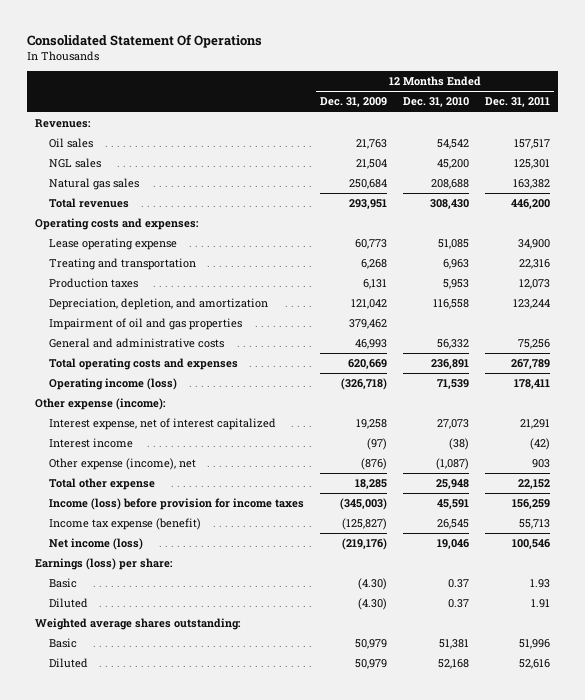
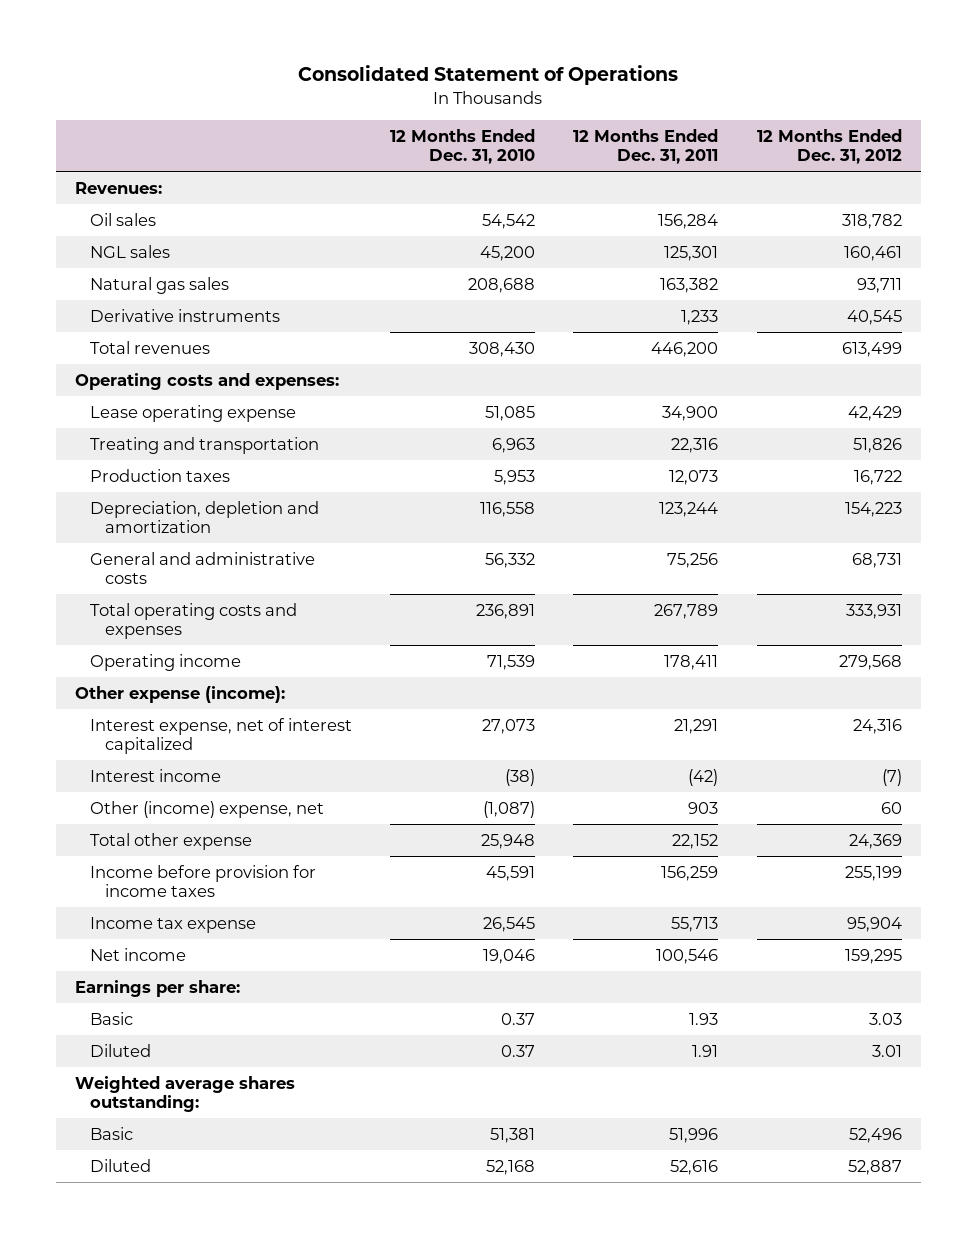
- Consolidated Statement Of Operations
+ Consolidated Statement of Operations
- | 12 Months Ended Dec. 31, 2009 | 12 Months Ended Dec. 31, 2010 | 12 Months Ended Dec. 31, 2011
+ | 12 Months Ended Dec. 31, 2010 | 12 Months Ended Dec. 31, 2011 | 12 Months Ended Dec. 31, 2012
- Oil sales | 21,763 | 54,542 | 157,517
+ Oil sales | 54,542 | 156,284 | 318,782
+ Derivative instruments | | 1,233 | 40,545
- Depreciation, depletion, and amortization | 121,042 | 116,558 | 123,244
- Impairment of oil and gas properties | 379,462 | |
+ Depreciation, depletion and amortization | 116,558 | 123,244 | 154,223
- Operating income (loss) | (326,718) | 71,539 | 178,411
+ Operating income | 71,539 | 178,411 | 279,568
- Other expense (income), net | (876) | (1,087) | 903
+ Other (income) expense, net | (1,087) | 903 | 60
- Income (loss) before provision for income taxes | (345,003) | 45,591 | 156,259
- Income tax expense (benefit) | (125,827) | 26,545 | 55,713
- Net income (loss) | (219,176) | 19,046 | 100,546
- Earnings (loss) per share:
+ Income before provision for income taxes | 45,591 | 156,259 | 255,199
+ Income tax expense | 26,545 | 55,713 | 95,904
+ Net income | 19,046 | 100,546 | 159,295
+ Earnings per share:

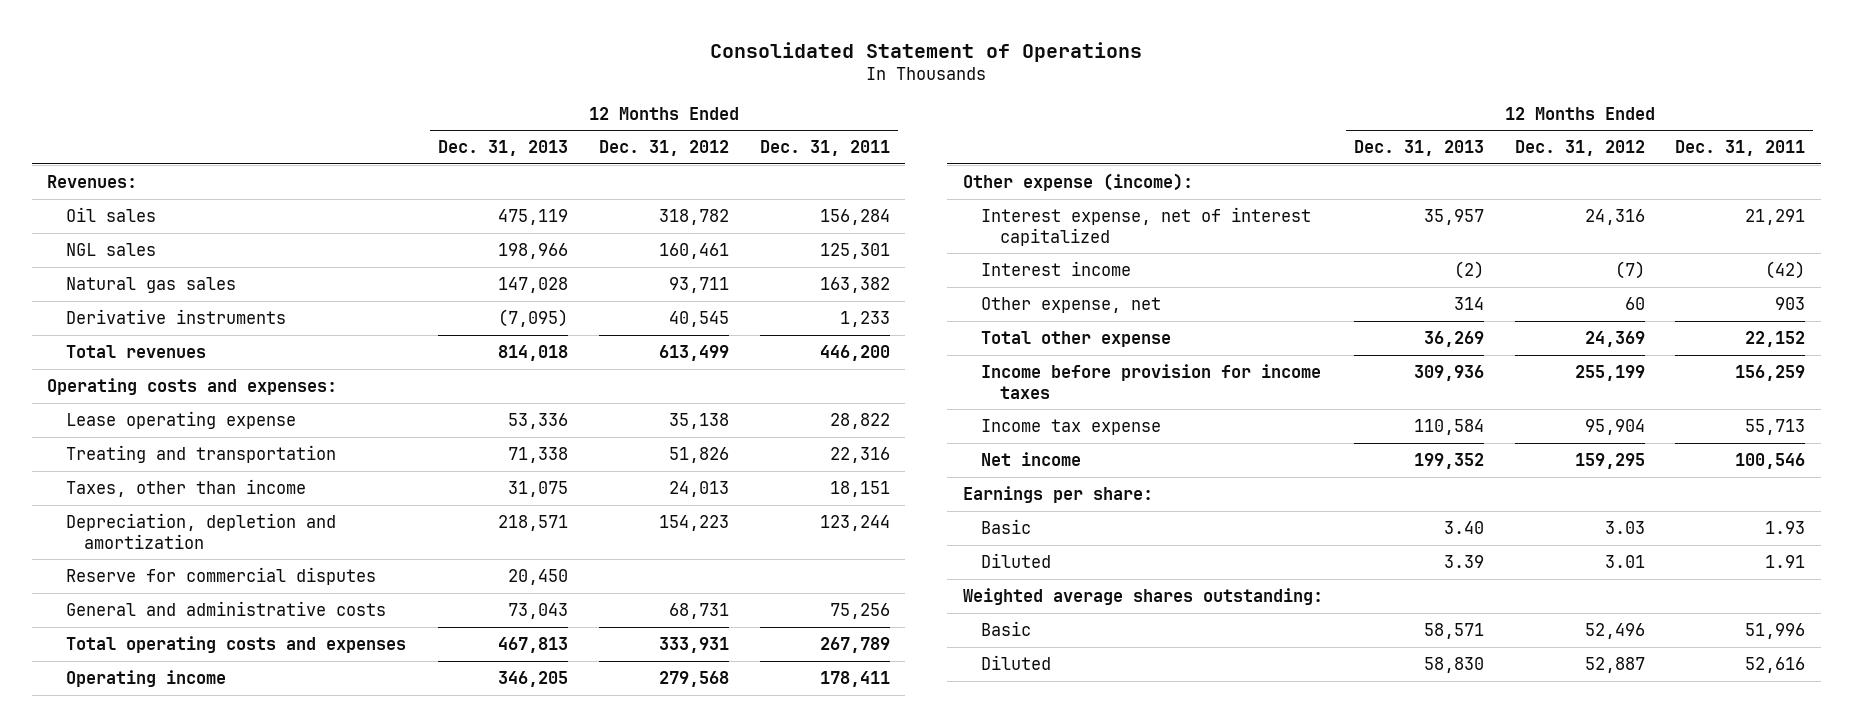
- | 12 Months Ended Dec. 31, 2010 | 12 Months Ended Dec. 31, 2011 | 12 Months Ended Dec. 31, 2012
+ | 12 Months Ended Dec. 31, 2013 | 12 Months Ended Dec. 31, 2012 | 12 Months Ended Dec. 31, 2011
- Lease operating expense | 51,085 | 34,900 | 42,429
+ Lease operating expense | 53,336 | 35,138 | 28,822
- Production taxes | 5,953 | 12,073 | 16,722
+ Taxes, other than income | 31,075 | 24,013 | 18,151
+ Reserve for commercial disputes | 20,450 | |
- Other (income) expense, net | (1,087) | 903 | 60
+ Other expense, net | 314 | 60 | 903

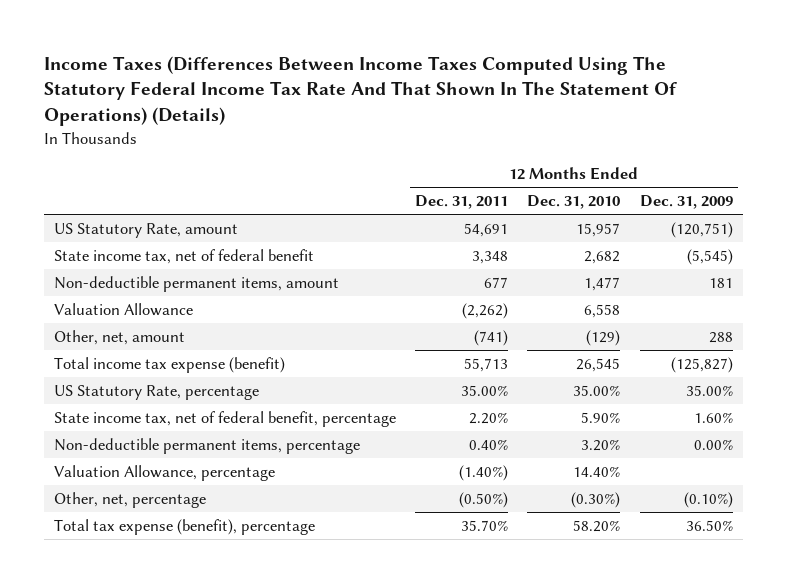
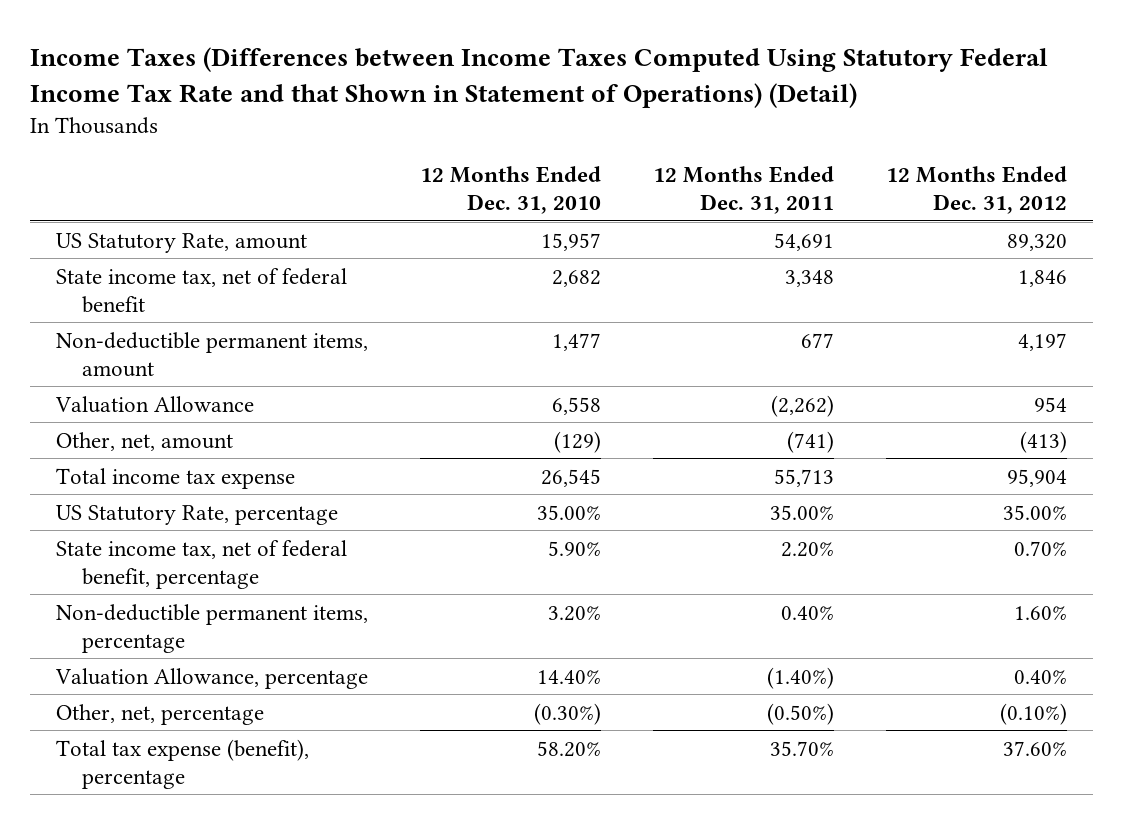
- Income Taxes (Differences Between Income Taxes Computed Using The Statutory Federal Income Tax Rate And That Shown In The Statement Of Operations) (Details)
+ Income Taxes (Differences between Income Taxes Computed Using Statutory Federal Income Tax Rate and that Shown in Statement of Operations) (Detail)
- | 12 Months Ended Dec. 31, 2011 | 12 Months Ended Dec. 31, 2010 | 12 Months Ended Dec. 31, 2009
+ | 12 Months Ended Dec. 31, 2010 | 12 Months Ended Dec. 31, 2011 | 12 Months Ended Dec. 31, 2012
- Total income tax expense (benefit) | 55,713 | 26,545 | (125,827)
+ Total income tax expense | 26,545 | 55,713 | 95,904

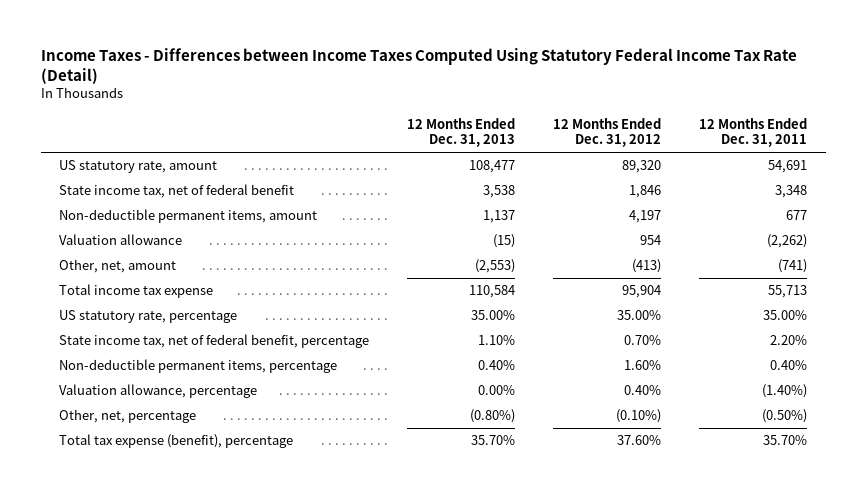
- Income Taxes (Differences between Income Taxes Computed Using Statutory Federal Income Tax Rate and that Shown in Statement of Operations) (Detail)
+ Income Taxes - Differences between Income Taxes Computed Using Statutory Federal Income Tax Rate (Detail)
- | 12 Months Ended Dec. 31, 2010 | 12 Months Ended Dec. 31, 2011 | 12 Months Ended Dec. 31, 2012
+ | 12 Months Ended Dec. 31, 2013 | 12 Months Ended Dec. 31, 2012 | 12 Months Ended Dec. 31, 2011
- US Statutory Rate, amount | 15,957 | 54,691 | 89,320
+ US statutory rate, amount | 108,477 | 89,320 | 54,691
- Valuation Allowance | 6,558 | (2,262) | 954
+ Valuation allowance | (15) | 954 | (2,262)
- US Statutory Rate, percentage | 35.00% | 35.00% | 35.00%
+ US statutory rate, percentage | 35.00% | 35.00% | 35.00%
- Valuation Allowance, percentage | 14.40% | (1.40%) | 0.40%
+ Valuation allowance, percentage | 0.00% | 0.40% | (1.40%)

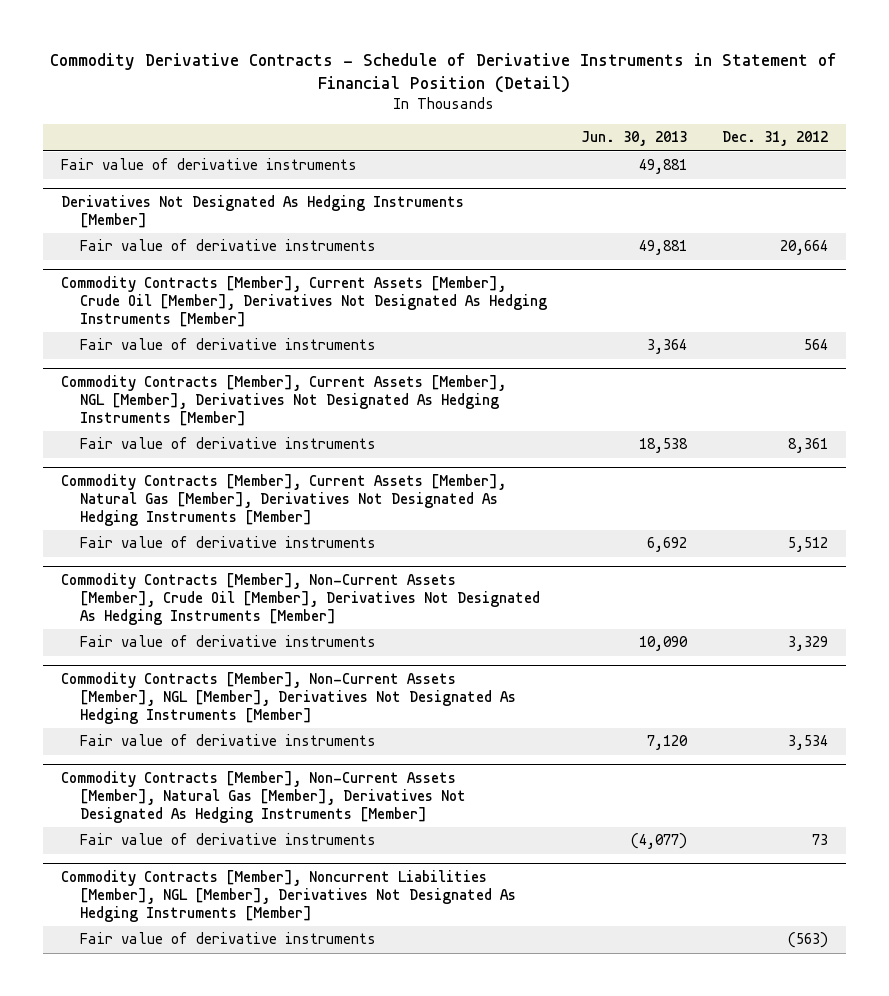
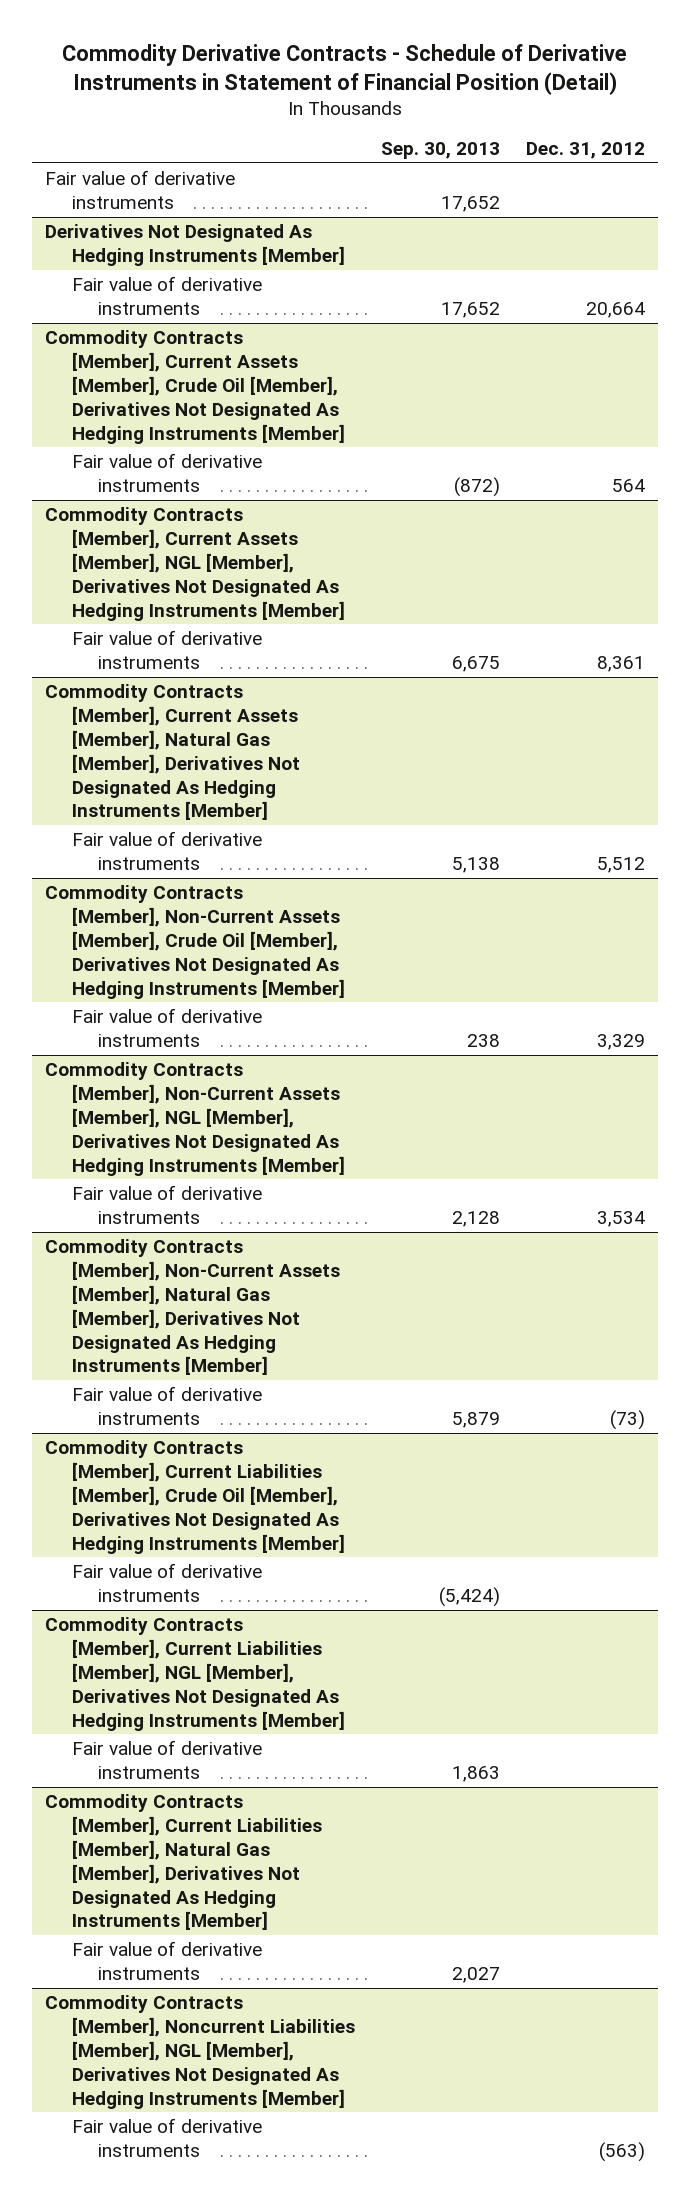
- | Jun. 30, 2013 | Dec. 31, 2012
+ | Sep. 30, 2013 | Dec. 31, 2012
@ Commodity Contracts [Member], Non-Current Assets [Member], Natural Gas [Member], Derivatives Not Designated As Hedging Instruments [Member]
- Fair value of derivative instruments | (4,077) | 73
+ Fair value of derivative instruments | 5,879 | (73)
+ Commodity Contracts [Member], Current Liabilities [Member], Crude Oil [Member], Derivatives Not Designated As Hedging Instruments [Member]
+ Fair value of derivative instruments | (5,424) |
+ Commodity Contracts [Member], Current Liabilities [Member], NGL [Member], Derivatives Not Designated As Hedging Instruments [Member]
+ Fair value of derivative instruments | 1,863 |
+ Commodity Contracts [Member], Current Liabilities [Member], Natural Gas [Member], Derivatives Not Designated As Hedging Instruments [Member]
+ Fair value of derivative instruments | 2,027 |

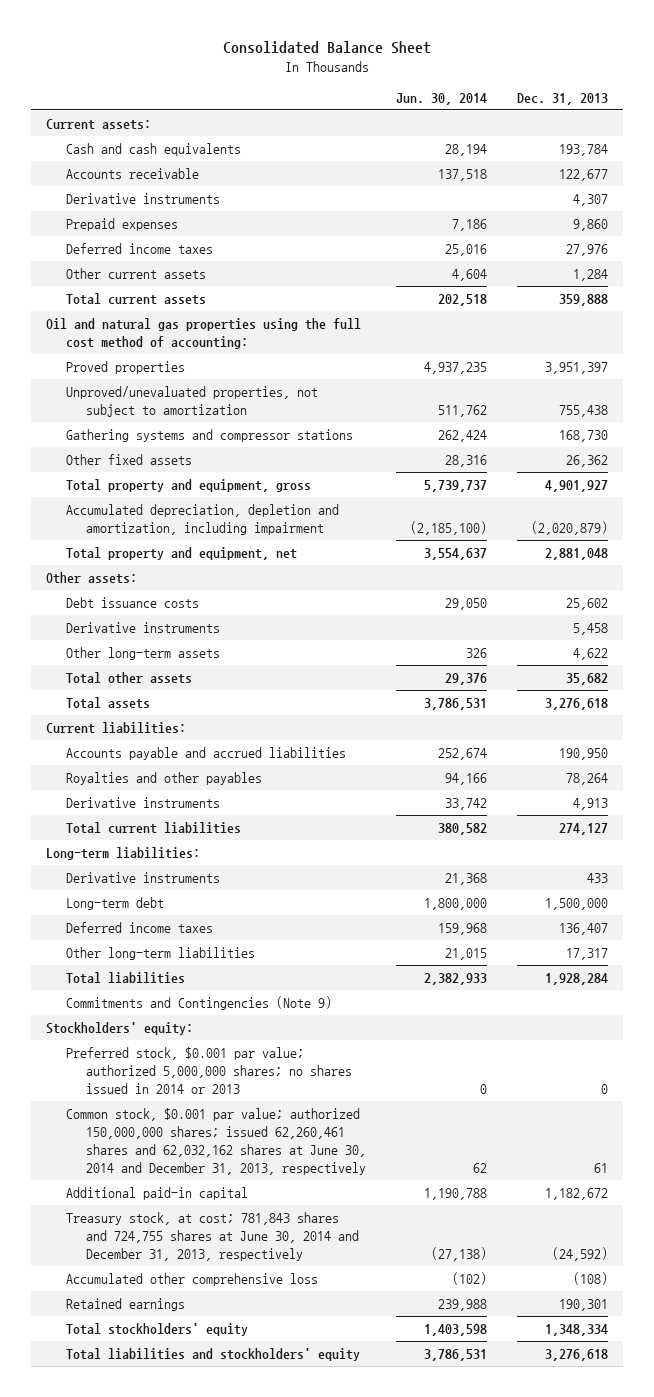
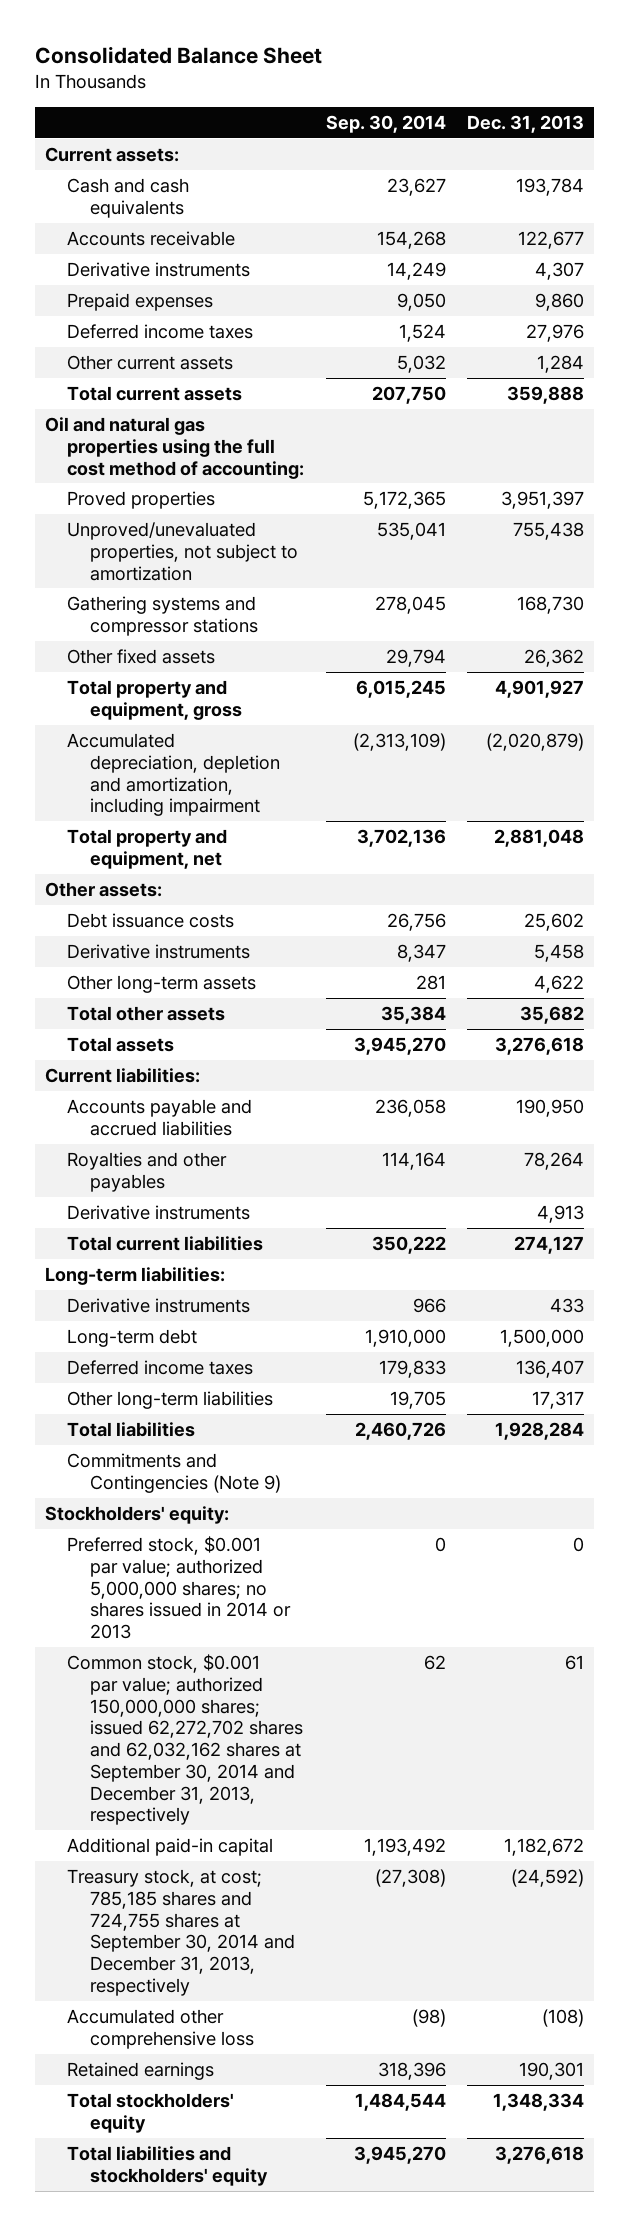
- | Jun. 30, 2014 | Dec. 31, 2013
+ | Sep. 30, 2014 | Dec. 31, 2013
- Common stock, $0.001 par value; authorized 150,000,000 shares; issued 62,260,461 shares and 62,032,162 shares at June 30, 2014 and December 31, 2013, respectively | 62 | 61
+ Common stock, $0.001 par value; authorized 150,000,000 shares; issued 62,272,702 shares and 62,032,162 shares at September 30, 2014 and December 31, 2013, respectively | 62 | 61
- Treasury stock, at cost; 781,843 shares and 724,755 shares at June 30, 2014 and December 31, 2013, respectively | (27,138) | (24,592)
+ Treasury stock, at cost; 785,185 shares and 724,755 shares at September 30, 2014 and December 31, 2013, respectively | (27,308) | (24,592)

